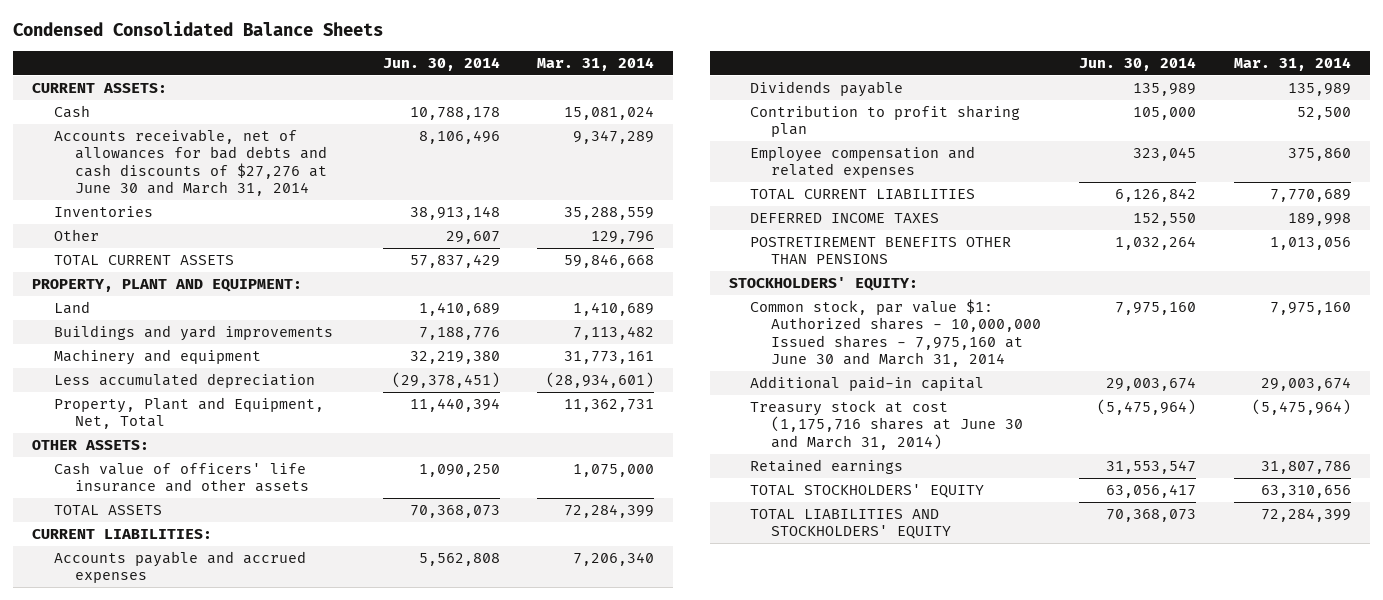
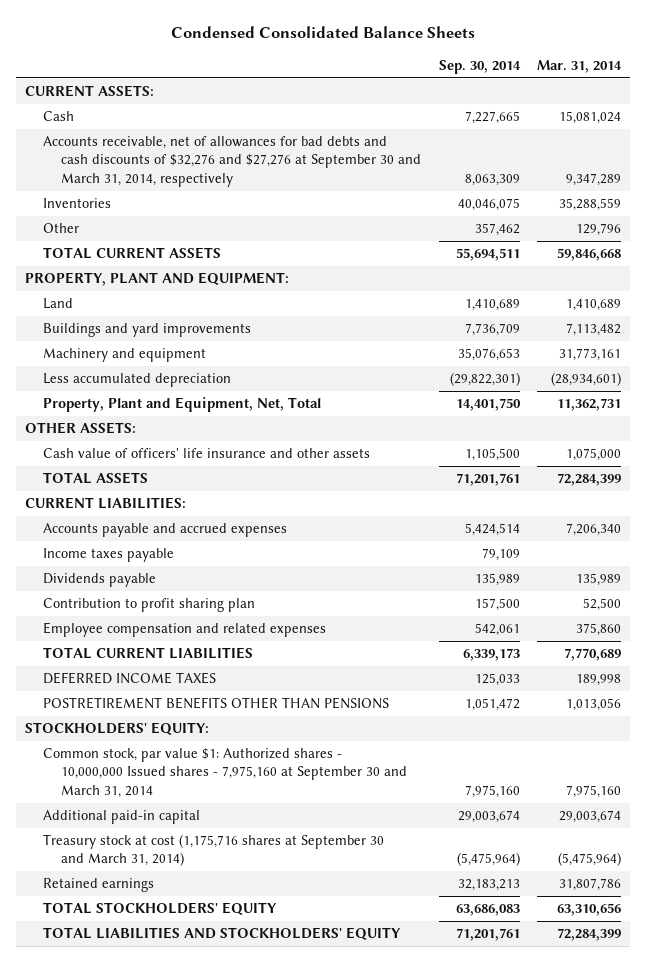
- | Jun. 30, 2014 | Mar. 31, 2014
+ | Sep. 30, 2014 | Mar. 31, 2014
- Accounts receivable, net of allowances for bad debts and cash discounts of $27,276 at June 30 and March 31, 2014 | 8,106,496 | 9,347,289
+ Accounts receivable, net of allowances for bad debts and cash discounts of $32,276 and $27,276 at September 30 and March 31, 2014, respectively | 8,063,309 | 9,347,289
+ Income taxes payable | 79,109 |
- Common stock, par value $1: Authorized shares - 10,000,000 Issued shares - 7,975,160 at June 30 and March 31, 2014 | 7,975,160 | 7,975,160
+ Common stock, par value $1: Authorized shares - 10,000,000 Issued shares - 7,975,160 at September 30 and March 31, 2014 | 7,975,160 | 7,975,160
- Treasury stock at cost (1,175,716 shares at June 30 and March 31, 2014) | (5,475,964) | (5,475,964)
+ Treasury stock at cost (1,175,716 shares at September 30 and March 31, 2014) | (5,475,964) | (5,475,964)

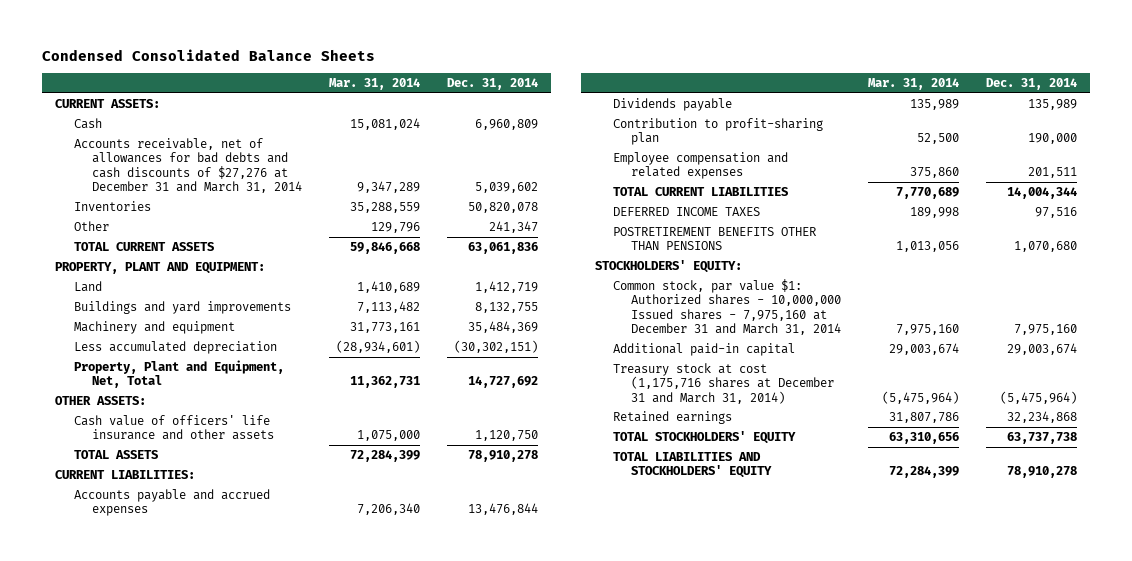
- | Sep. 30, 2014 | Mar. 31, 2014
+ | Mar. 31, 2014 | Dec. 31, 2014
- Accounts receivable, net of allowances for bad debts and cash discounts of $32,276 and $27,276 at September 30 and March 31, 2014, respectively | 8,063,309 | 9,347,289
+ Accounts receivable, net of allowances for bad debts and cash discounts of $27,276 at December 31 and March 31, 2014 | 9,347,289 | 5,039,602
- Income taxes payable | 79,109 |
- Contribution to profit sharing plan | 157,500 | 52,500
+ Contribution to profit-sharing plan | 52,500 | 190,000
- Common stock, par value $1: Authorized shares - 10,000,000 Issued shares - 7,975,160 at September 30 and March 31, 2014 | 7,975,160 | 7,975,160
+ Common stock, par value $1: Authorized shares - 10,000,000 Issued shares - 7,975,160 at December 31 and March 31, 2014 | 7,975,160 | 7,975,160
- Treasury stock at cost (1,175,716 shares at September 30 and March 31, 2014) | (5,475,964) | (5,475,964)
+ Treasury stock at cost (1,175,716 shares at December 31 and March 31, 2014) | (5,475,964) | (5,475,964)

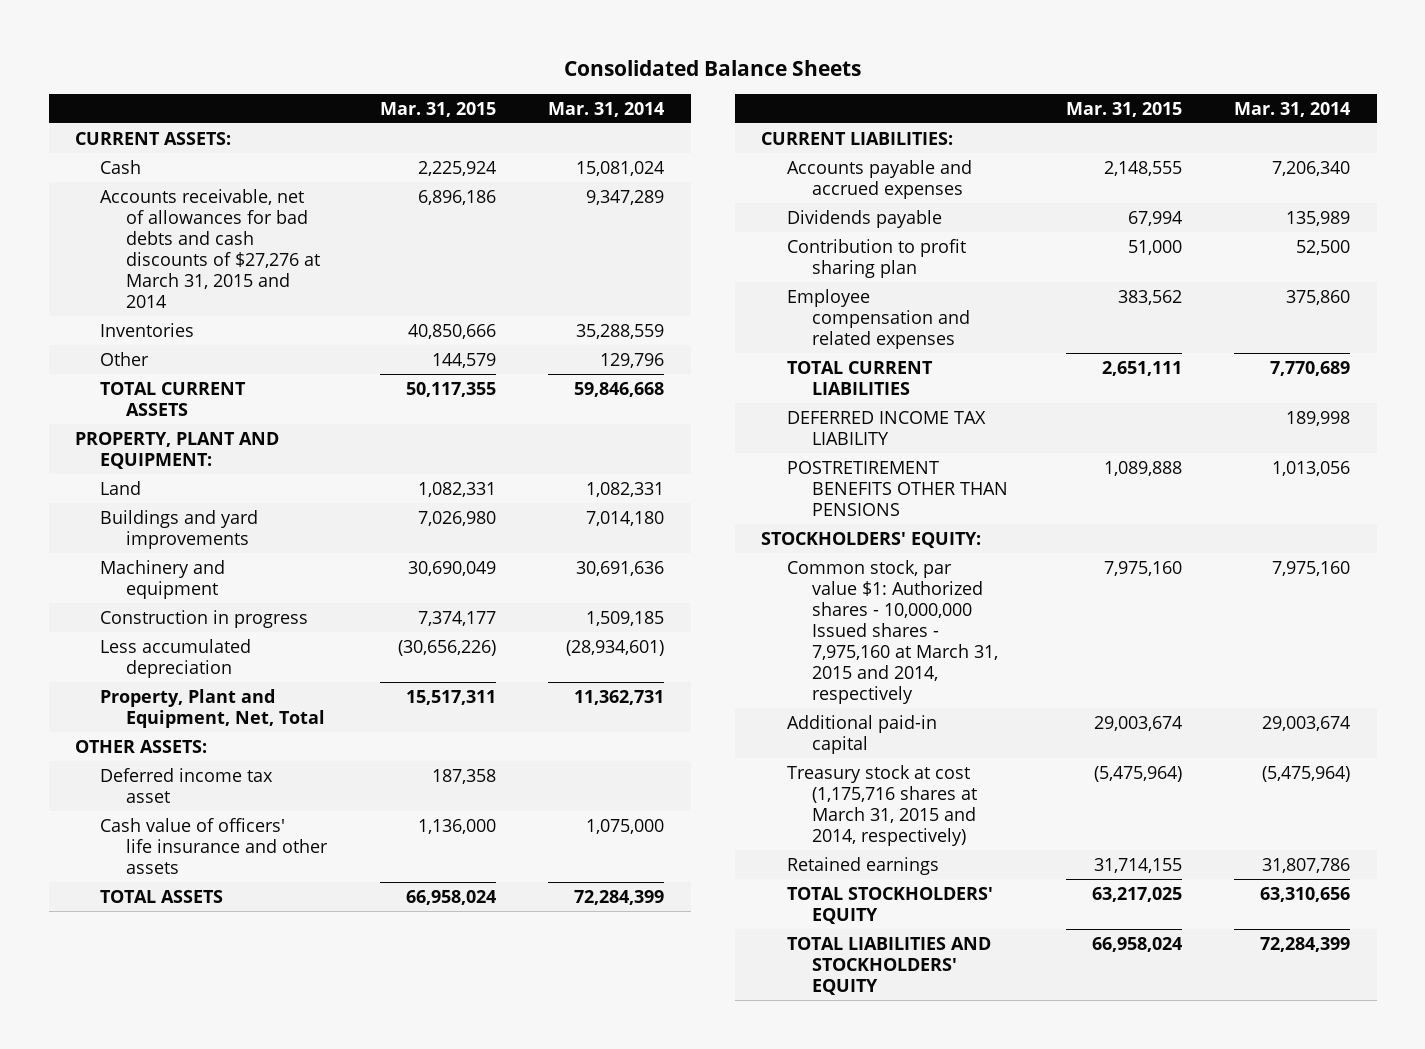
- Condensed Consolidated Balance Sheets
+ Consolidated Balance Sheets
- | Mar. 31, 2014 | Dec. 31, 2014
+ | Mar. 31, 2015 | Mar. 31, 2014
- Accounts receivable, net of allowances for bad debts and cash discounts of $27,276 at December 31 and March 31, 2014 | 9,347,289 | 5,039,602
+ Accounts receivable, net of allowances for bad debts and cash discounts of $27,276 at March 31, 2015 and 2014 | 6,896,186 | 9,347,289
- Land | 1,410,689 | 1,412,719
- Buildings and yard improvements | 7,113,482 | 8,132,755
- Machinery and equipment | 31,773,161 | 35,484,369
+ Land | 1,082,331 | 1,082,331
+ Buildings and yard improvements | 7,026,980 | 7,014,180
+ Machinery and equipment | 30,690,049 | 30,691,636
+ Construction in progress | 7,374,177 | 1,509,185
+ Deferred income tax asset | 187,358 |
- Contribution to profit-sharing plan | 52,500 | 190,000
+ Contribution to profit sharing plan | 51,000 | 52,500
- DEFERRED INCOME TAXES | 189,998 | 97,516
+ DEFERRED INCOME TAX LIABILITY | | 189,998
- Common stock, par value $1: Authorized shares - 10,000,000 Issued shares - 7,975,160 at December 31 and March 31, 2014 | 7,975,160 | 7,975,160
+ Common stock, par value $1: Authorized shares - 10,000,000 Issued shares - 7,975,160 at March 31, 2015 and 2014, respectively | 7,975,160 | 7,975,160
- Treasury stock at cost (1,175,716 shares at December 31 and March 31, 2014) | (5,475,964) | (5,475,964)
+ Treasury stock at cost (1,175,716 shares at March 31, 2015 and 2014, respectively) | (5,475,964) | (5,475,964)

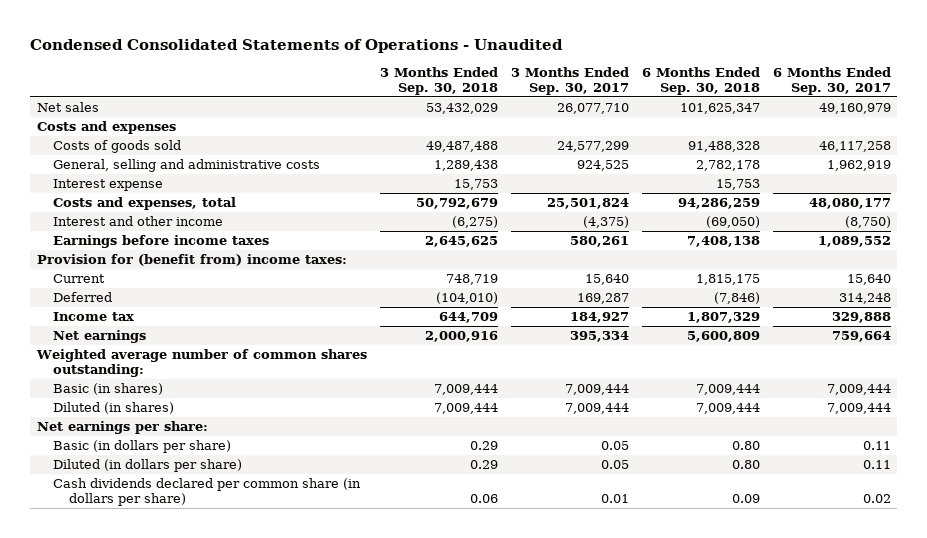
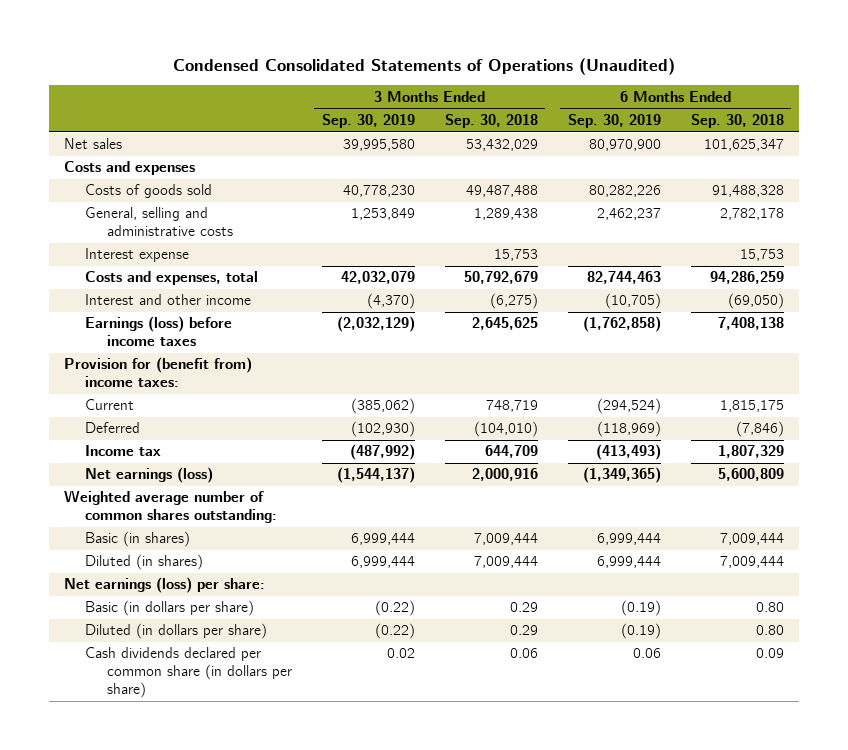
- Condensed Consolidated Statements of Operations - Unaudited
+ Condensed Consolidated Statements of Operations (Unaudited)
- | 3 Months Ended Sep. 30, 2018 | 3 Months Ended Sep. 30, 2017 | 6 Months Ended Sep. 30, 2018 | 6 Months Ended Sep. 30, 2017
+ | 3 Months Ended Sep. 30, 2019 | 3 Months Ended Sep. 30, 2018 | 6 Months Ended Sep. 30, 2019 | 6 Months Ended Sep. 30, 2018
- Earnings before income taxes | 2,645,625 | 580,261 | 7,408,138 | 1,089,552
+ Earnings (loss) before income taxes | (2,032,129) | 2,645,625 | (1,762,858) | 7,408,138
- Net earnings | 2,000,916 | 395,334 | 5,600,809 | 759,664
+ Net earnings (loss) | (1,544,137) | 2,000,916 | (1,349,365) | 5,600,809
- Net earnings per share:
+ Net earnings (loss) per share:

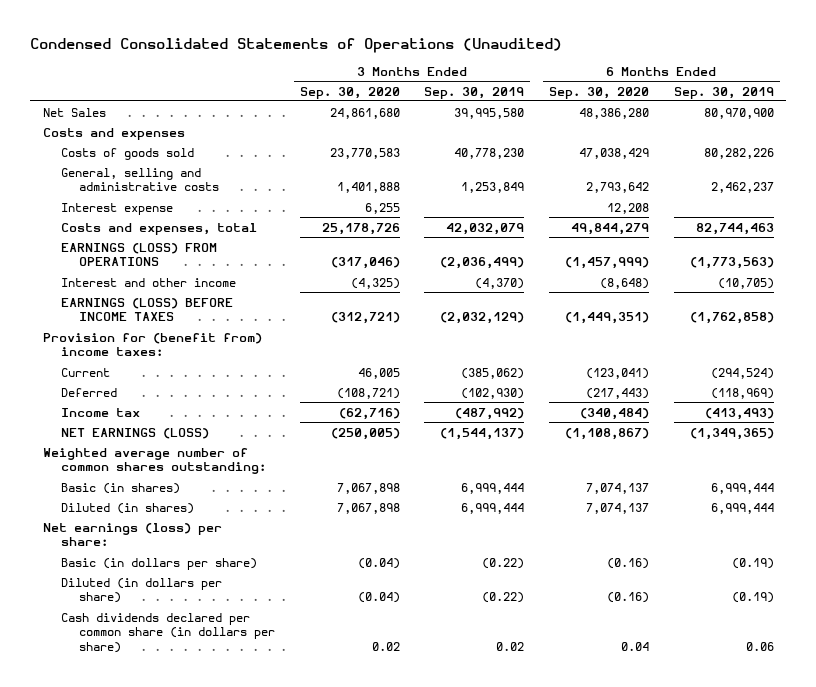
- | 3 Months Ended Sep. 30, 2019 | 3 Months Ended Sep. 30, 2018 | 6 Months Ended Sep. 30, 2019 | 6 Months Ended Sep. 30, 2018
+ | 3 Months Ended Sep. 30, 2020 | 3 Months Ended Sep. 30, 2019 | 6 Months Ended Sep. 30, 2020 | 6 Months Ended Sep. 30, 2019
- Net sales | 39,995,580 | 53,432,029 | 80,970,900 | 101,625,347
+ Net Sales | 24,861,680 | 39,995,580 | 48,386,280 | 80,970,900
+ EARNINGS (LOSS) FROM OPERATIONS | (317,046) | (2,036,499) | (1,457,999) | (1,773,563)
- Earnings (loss) before income taxes | (2,032,129) | 2,645,625 | (1,762,858) | 7,408,138
+ EARNINGS (LOSS) BEFORE INCOME TAXES | (312,721) | (2,032,129) | (1,449,351) | (1,762,858)
- Net earnings (loss) | (1,544,137) | 2,000,916 | (1,349,365) | 5,600,809
+ NET EARNINGS (LOSS) | (250,005) | (1,544,137) | (1,108,867) | (1,349,365)

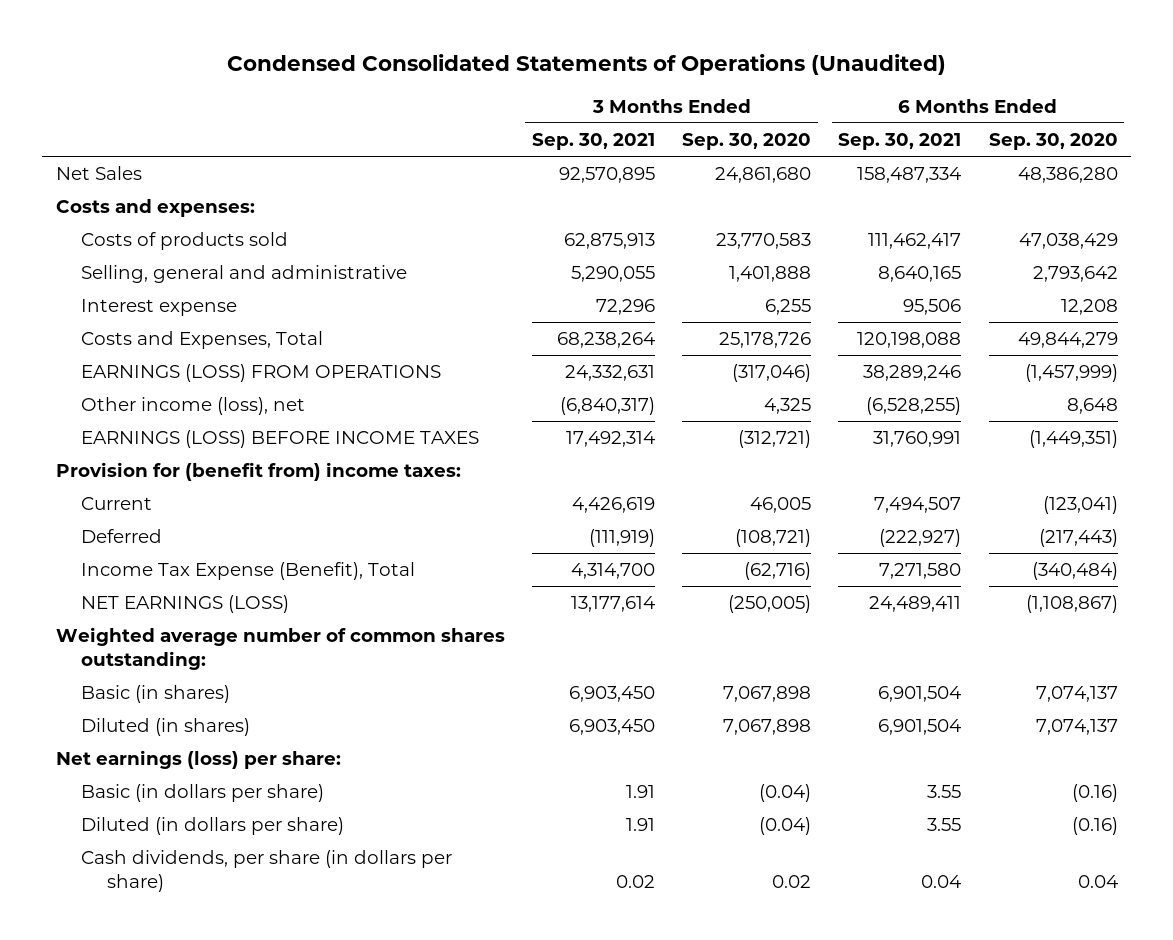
- | 3 Months Ended Sep. 30, 2020 | 3 Months Ended Sep. 30, 2019 | 6 Months Ended Sep. 30, 2020 | 6 Months Ended Sep. 30, 2019
+ | 3 Months Ended Sep. 30, 2021 | 3 Months Ended Sep. 30, 2020 | 6 Months Ended Sep. 30, 2021 | 6 Months Ended Sep. 30, 2020
- Costs and expenses
- Costs of goods sold | 23,770,583 | 40,778,230 | 47,038,429 | 80,282,226
- General, selling and administrative costs | 1,401,888 | 1,253,849 | 2,793,642 | 2,462,237
+ Costs and expenses:
+ Costs of products sold | 62,875,913 | 23,770,583 | 111,462,417 | 47,038,429
+ Selling, general and administrative | 5,290,055 | 1,401,888 | 8,640,165 | 2,793,642
- Costs and expenses, total | 25,178,726 | 42,032,079 | 49,844,279 | 82,744,463
+ Costs and Expenses, Total | 68,238,264 | 25,178,726 | 120,198,088 | 49,844,279
- Interest and other income | (4,325) | (4,370) | (8,648) | (10,705)
+ Other income (loss), net | (6,840,317) | 4,325 | (6,528,255) | 8,648
- Income tax | (62,716) | (487,992) | (340,484) | (413,493)
+ Income Tax Expense (Benefit), Total | 4,314,700 | (62,716) | 7,271,580 | (340,484)
- Cash dividends declared per common share (in dollars per share) | 0.02 | 0.02 | 0.04 | 0.06
+ Cash dividends, per share (in dollars per share) | 0.02 | 0.02 | 0.04 | 0.04

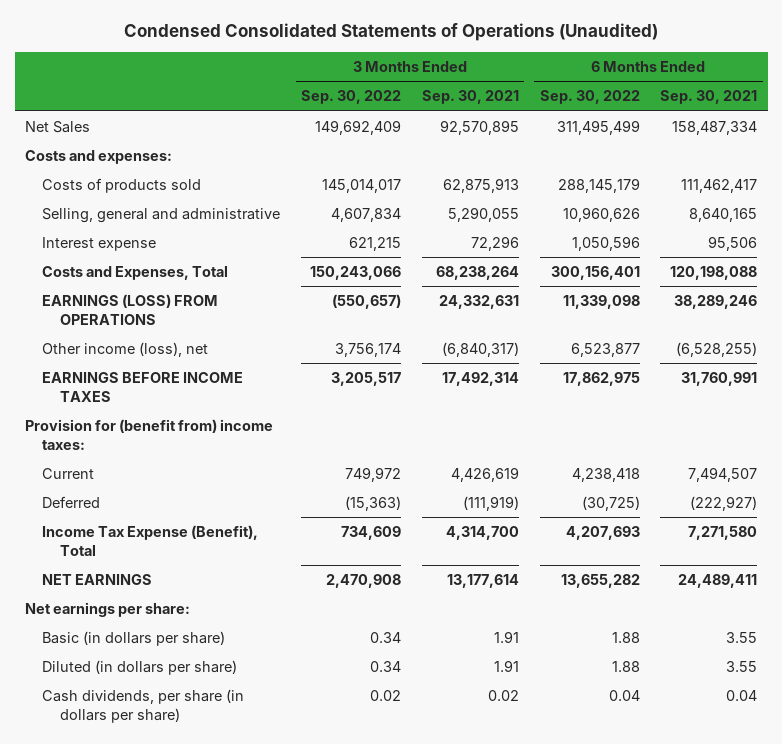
- | 3 Months Ended Sep. 30, 2021 | 3 Months Ended Sep. 30, 2020 | 6 Months Ended Sep. 30, 2021 | 6 Months Ended Sep. 30, 2020
+ | 3 Months Ended Sep. 30, 2022 | 3 Months Ended Sep. 30, 2021 | 6 Months Ended Sep. 30, 2022 | 6 Months Ended Sep. 30, 2021
- EARNINGS (LOSS) BEFORE INCOME TAXES | 17,492,314 | (312,721) | 31,760,991 | (1,449,351)
+ EARNINGS BEFORE INCOME TAXES | 3,205,517 | 17,492,314 | 17,862,975 | 31,760,991
- NET EARNINGS (LOSS) | 13,177,614 | (250,005) | 24,489,411 | (1,108,867)
- Weighted average number of common shares outstanding:
- Basic (in shares) | 6,903,450 | 7,067,898 | 6,901,504 | 7,074,137
- Diluted (in shares) | 6,903,450 | 7,067,898 | 6,901,504 | 7,074,137
- Net earnings (loss) per share:
+ NET EARNINGS | 2,470,908 | 13,177,614 | 13,655,282 | 24,489,411
+ Net earnings per share:

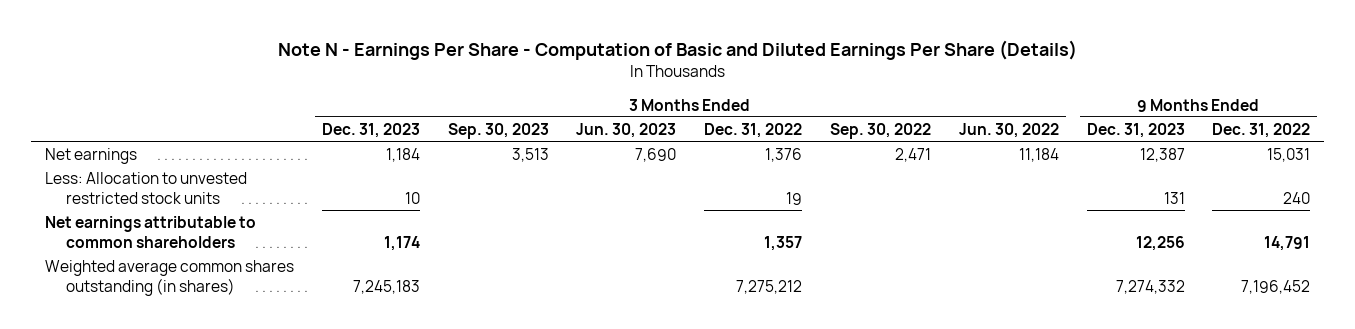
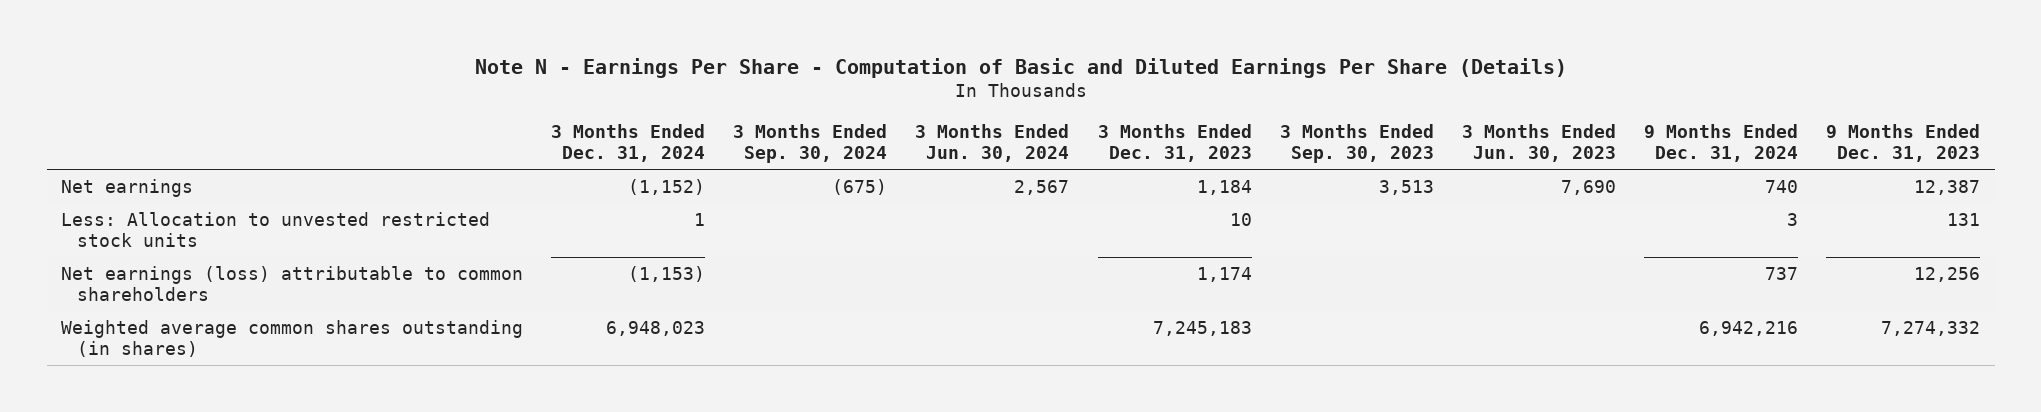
- | 3 Months Ended Dec. 31, 2023 | 3 Months Ended Sep. 30, 2023 | 3 Months Ended Jun. 30, 2023 | 3 Months Ended Dec. 31, 2022 | 3 Months Ended Sep. 30, 2022 | 3 Months Ended Jun. 30, 2022 | 9 Months Ended Dec. 31, 2023 | 9 Months Ended Dec. 31, 2022
+ | 3 Months Ended Dec. 31, 2024 | 3 Months Ended Sep. 30, 2024 | 3 Months Ended Jun. 30, 2024 | 3 Months Ended Dec. 31, 2023 | 3 Months Ended Sep. 30, 2023 | 3 Months Ended Jun. 30, 2023 | 9 Months Ended Dec. 31, 2024 | 9 Months Ended Dec. 31, 2023
- Net earnings attributable to common shareholders | 1,174 | | | 1,357 | | | 12,256 | 14,791
+ Net earnings (loss) attributable to common shareholders | (1,153) | | | 1,174 | | | 737 | 12,256

